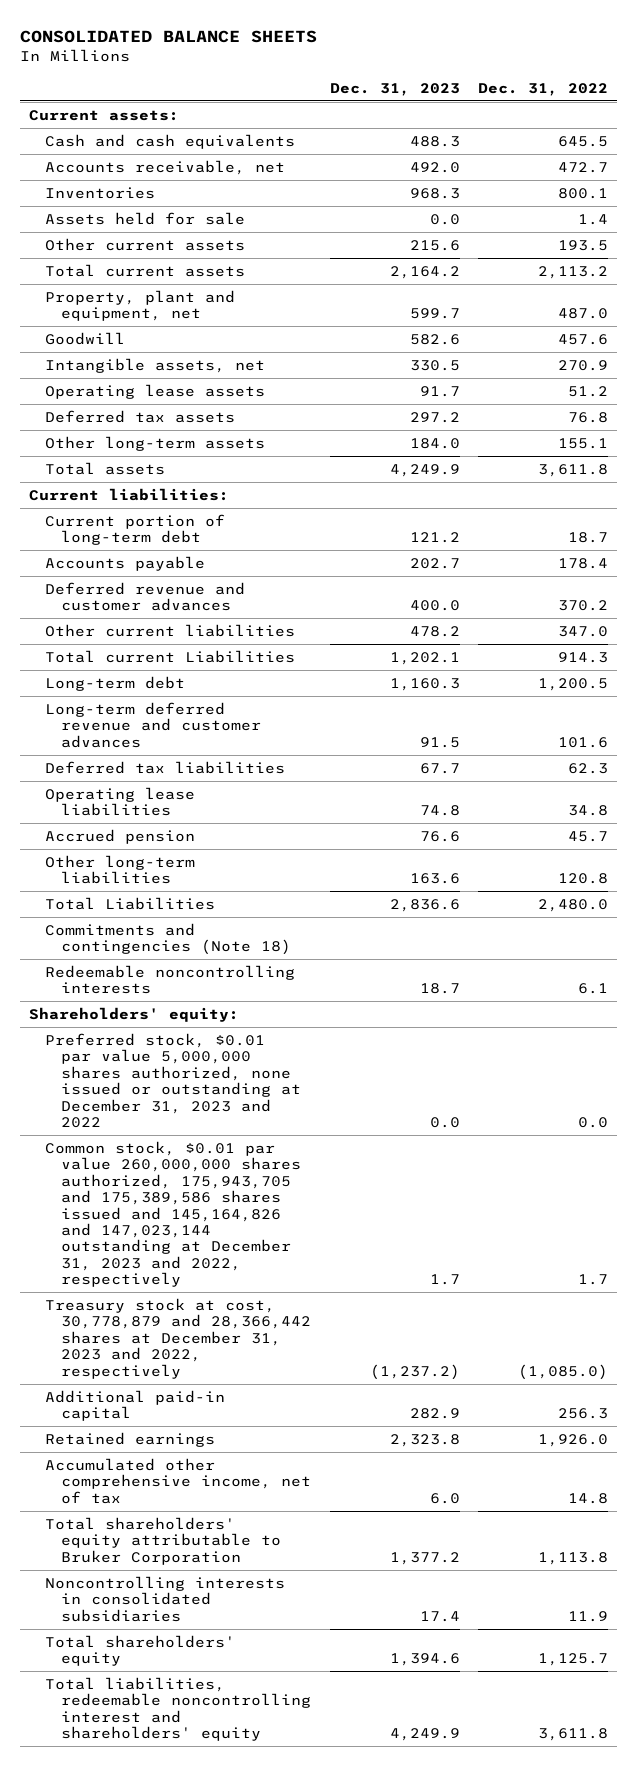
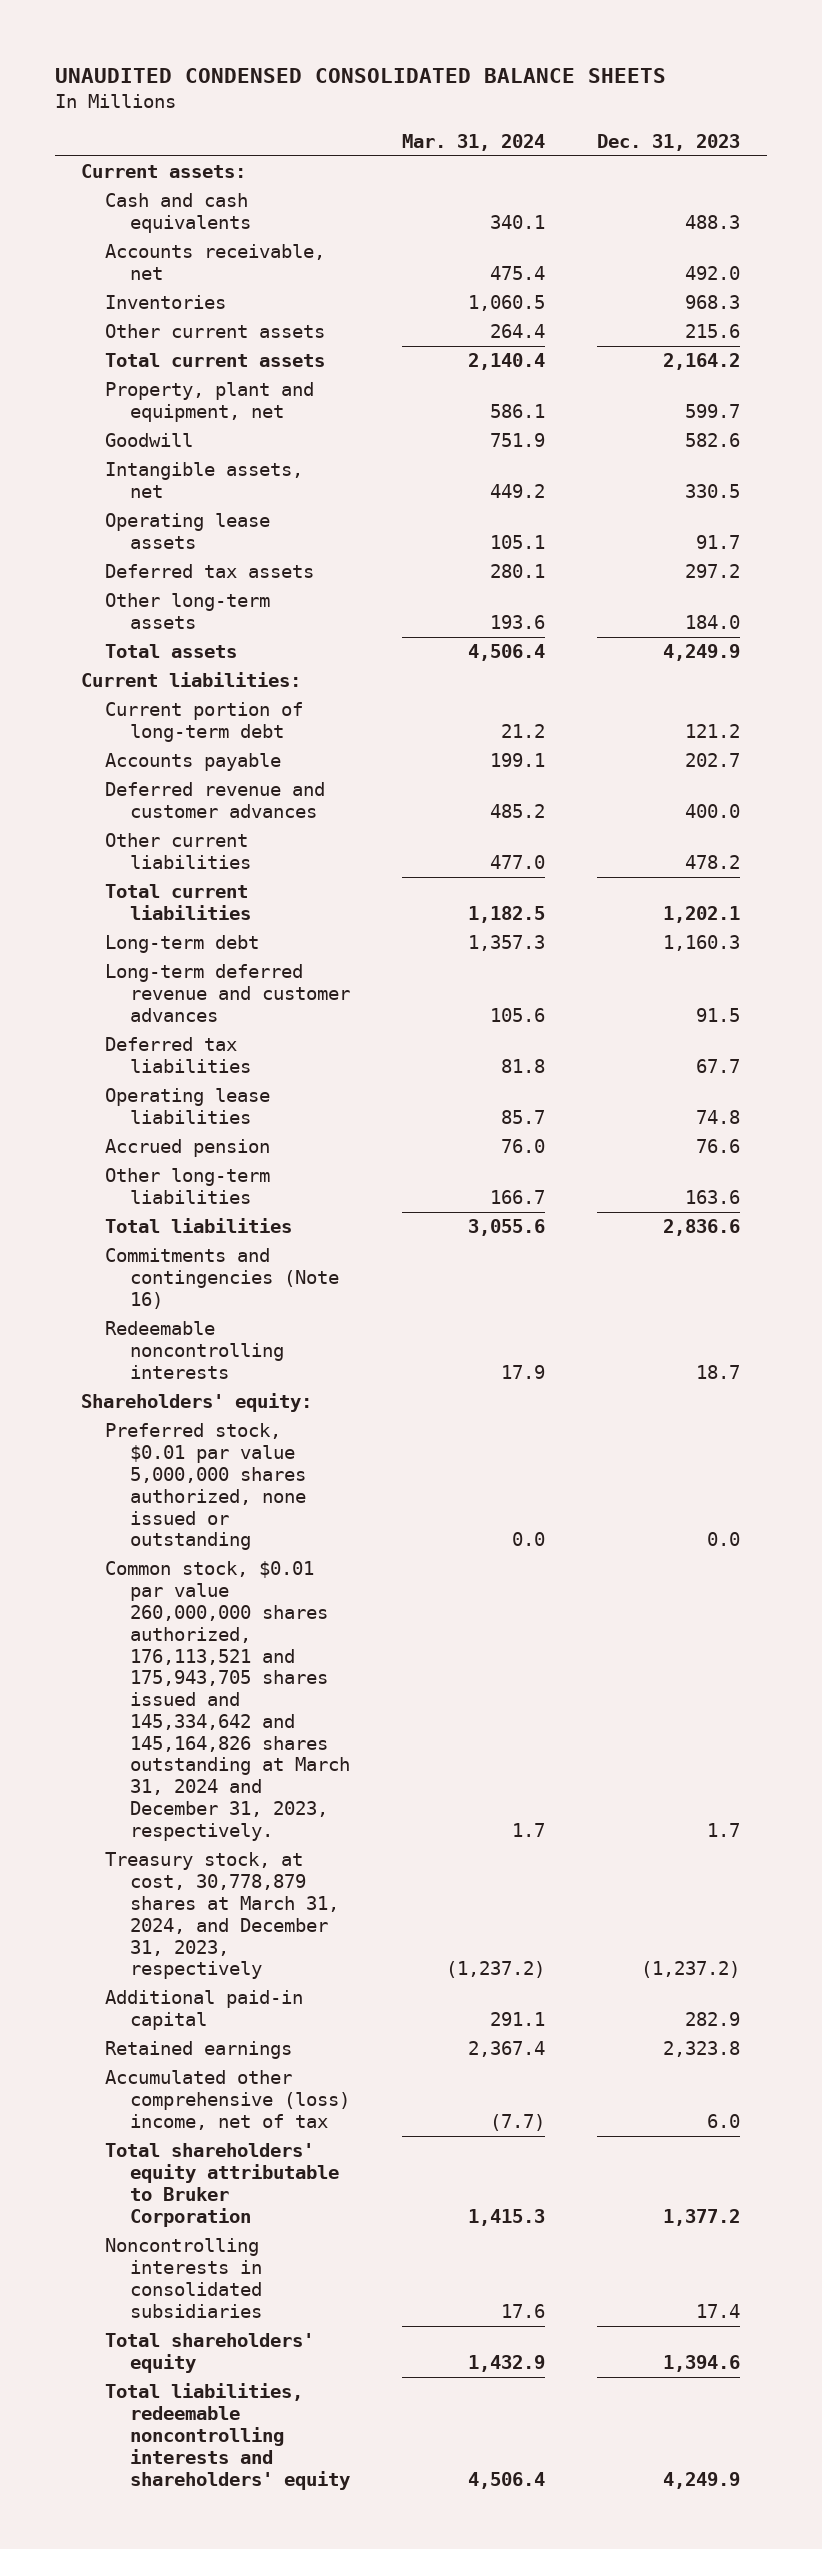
- CONSOLIDATED BALANCE SHEETS
+ UNAUDITED CONDENSED CONSOLIDATED BALANCE SHEETS
- | Dec. 31, 2023 | Dec. 31, 2022
+ | Mar. 31, 2024 | Dec. 31, 2023
- Assets held for sale | 0.0 | 1.4
- Total current Liabilities | 1,202.1 | 914.3
+ Total current liabilities | 1,182.5 | 1,202.1
- Total Liabilities | 2,836.6 | 2,480.0
- Commitments and contingencies (Note 18)
+ Total liabilities | 3,055.6 | 2,836.6
+ Commitments and contingencies (Note 16)
- Preferred stock, $0.01 par value 5,000,000 shares authorized, none issued or outstanding at December 31, 2023 and 2022 | 0.0 | 0.0
- Common stock, $0.01 par value 260,000,000 shares authorized, 175,943,705 and 175,389,586 shares issued and 145,164,826 and 147,023,144 outstanding at December 31, 2023 and 2022, respectively | 1.7 | 1.7
- Treasury stock at cost, 30,778,879 and 28,366,442 shares at December 31, 2023 and 2022, respectively | (1,237.2) | (1,085.0)
+ Preferred stock, $0.01 par value 5,000,000 shares authorized, none issued or outstanding | 0.0 | 0.0
+ Common stock, $0.01 par value 260,000,000 shares authorized, 176,113,521 and 175,943,705 shares issued and 145,334,642 and 145,164,826 shares outstanding at March 31, 2024 and December 31, 2023, respectively. | 1.7 | 1.7
+ Treasury stock, at cost, 30,778,879 shares at March 31, 2024, and December 31, 2023, respectively | (1,237.2) | (1,237.2)
- Accumulated other comprehensive income, net of tax | 6.0 | 14.8
+ Accumulated other comprehensive (loss) income, net of tax | (7.7) | 6.0
- Total liabilities, redeemable noncontrolling interest and shareholders' equity | 4,249.9 | 3,611.8
+ Total liabilities, redeemable noncontrolling interests and shareholders' equity | 4,506.4 | 4,249.9

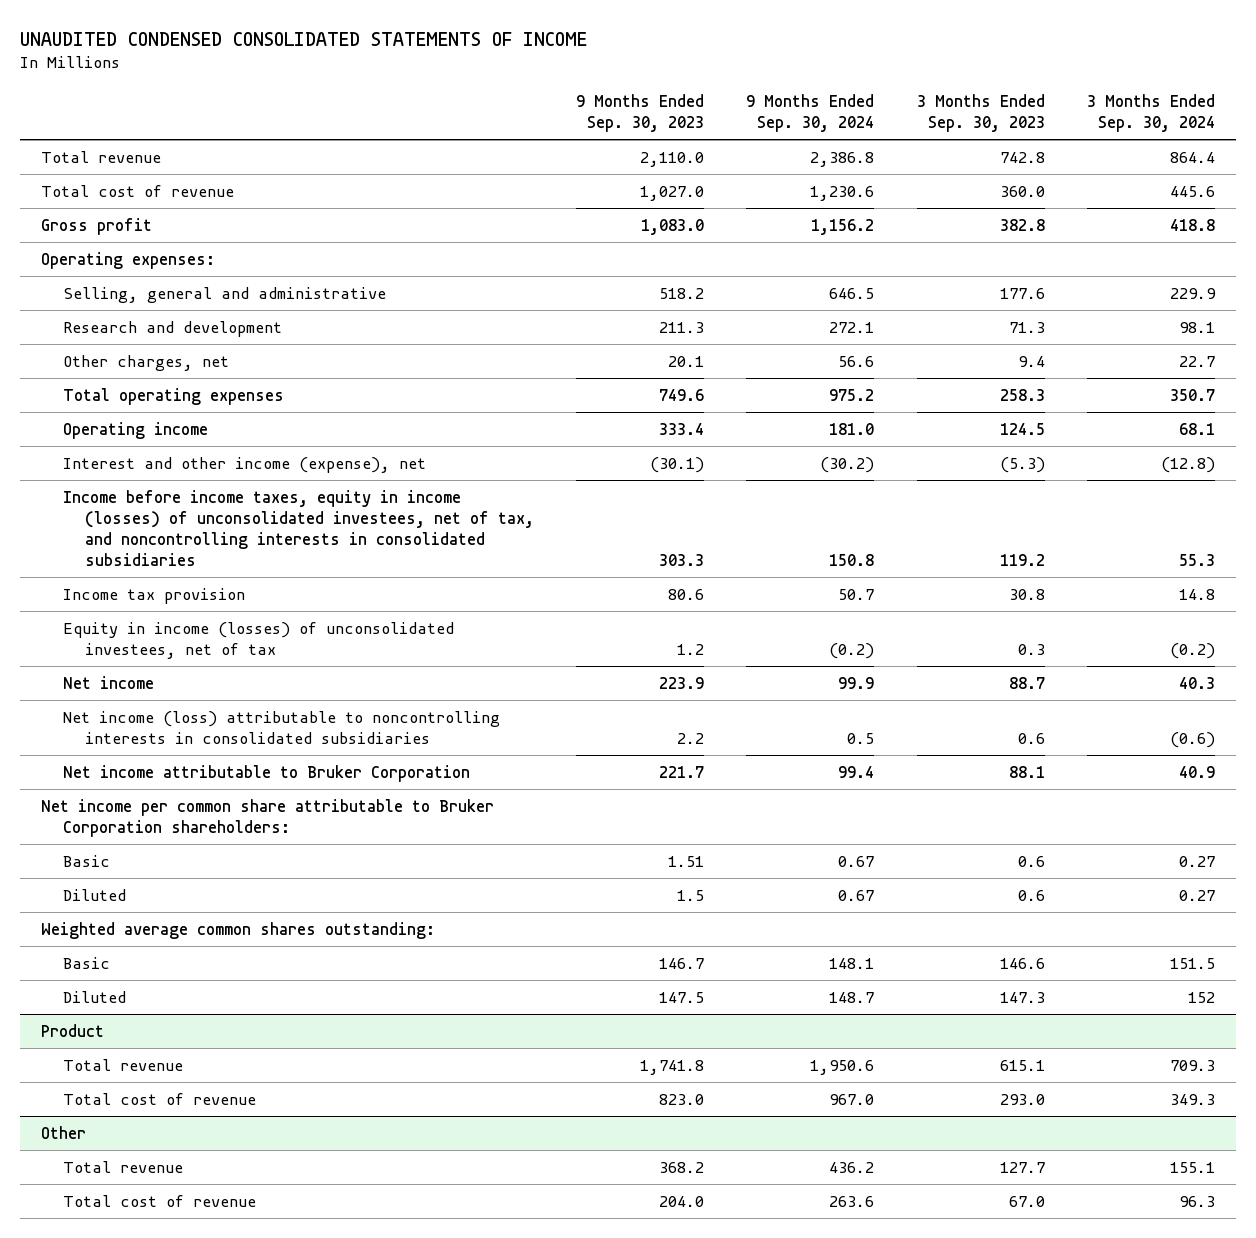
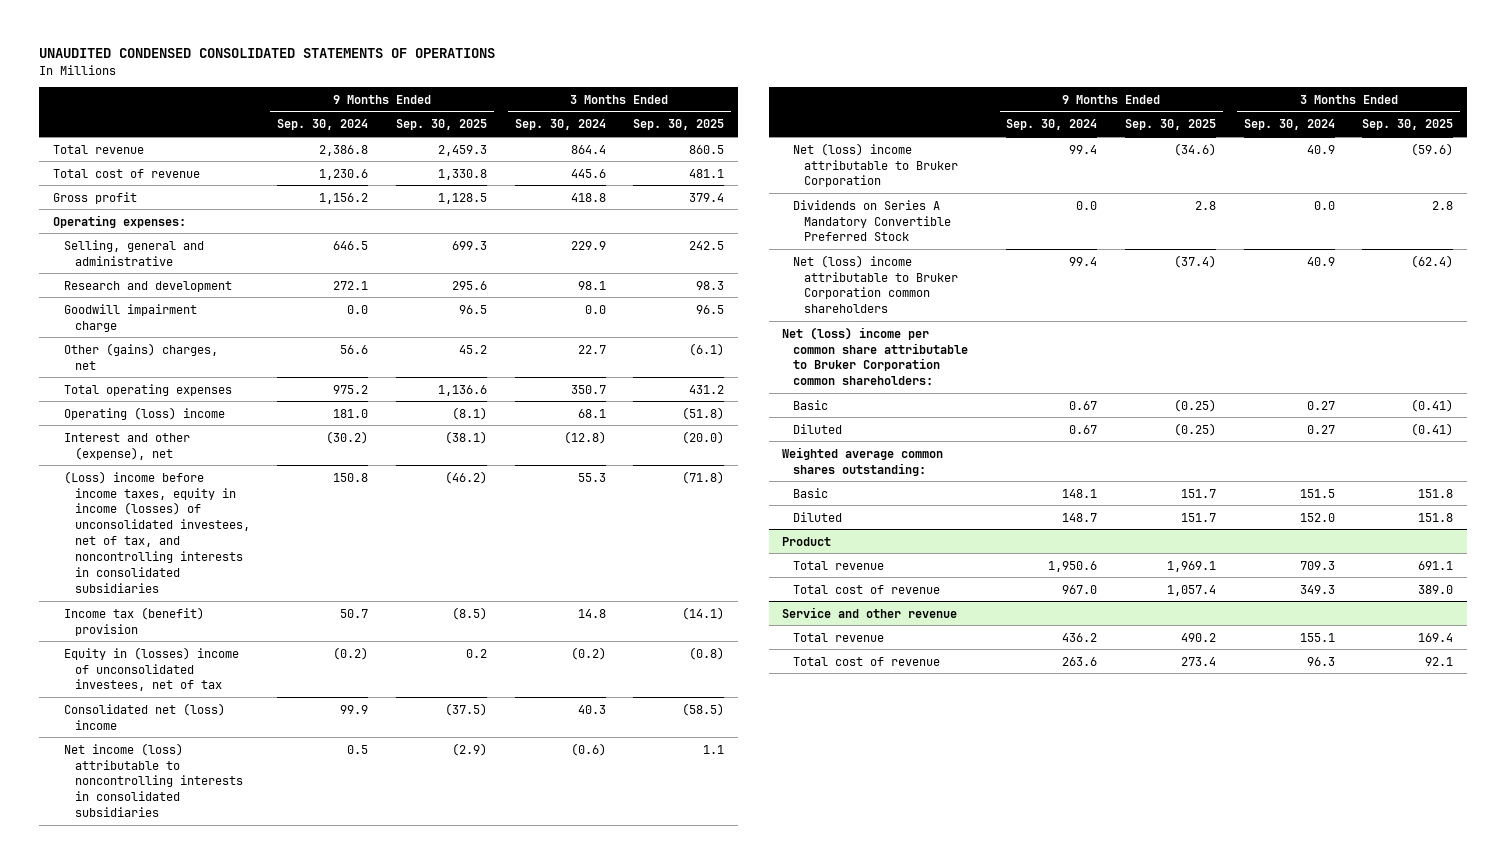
- UNAUDITED CONDENSED CONSOLIDATED STATEMENTS OF INCOME
+ UNAUDITED CONDENSED CONSOLIDATED STATEMENTS OF OPERATIONS
- | 9 Months Ended Sep. 30, 2023 | 9 Months Ended Sep. 30, 2024 | 3 Months Ended Sep. 30, 2023 | 3 Months Ended Sep. 30, 2024
+ | 9 Months Ended Sep. 30, 2024 | 9 Months Ended Sep. 30, 2025 | 3 Months Ended Sep. 30, 2024 | 3 Months Ended Sep. 30, 2025
- Other charges, net | 20.1 | 56.6 | 9.4 | 22.7
+ Goodwill impairment charge | 0.0 | 96.5 | 0.0 | 96.5
+ Other (gains) charges, net | 56.6 | 45.2 | 22.7 | (6.1)
- Operating income | 333.4 | 181.0 | 124.5 | 68.1
- Interest and other income (expense), net | (30.1) | (30.2) | (5.3) | (12.8)
- Income before income taxes, equity in income (losses) of unconsolidated investees, net of tax, and noncontrolling interests in consolidated subsidiaries | 303.3 | 150.8 | 119.2 | 55.3
- Income tax provision | 80.6 | 50.7 | 30.8 | 14.8
- Equity in income (losses) of unconsolidated investees, net of tax | 1.2 | (0.2) | 0.3 | (0.2)
- Net income | 223.9 | 99.9 | 88.7 | 40.3
+ Operating (loss) income | 181.0 | (8.1) | 68.1 | (51.8)
+ Interest and other (expense), net | (30.2) | (38.1) | (12.8) | (20.0)
+ (Loss) income before income taxes, equity in income (losses) of unconsolidated investees, net of tax, and noncontrolling interests in consolidated subsidiaries | 150.8 | (46.2) | 55.3 | (71.8)
+ Income tax (benefit) provision | 50.7 | (8.5) | 14.8 | (14.1)
+ Equity in (losses) income of unconsolidated investees, net of tax | (0.2) | 0.2 | (0.2) | (0.8)
+ Consolidated net (loss) income | 99.9 | (37.5) | 40.3 | (58.5)
- Net income attributable to Bruker Corporation | 221.7 | 99.4 | 88.1 | 40.9
- Net income per common share attributable to Bruker Corporation shareholders:
+ Net (loss) income attributable to Bruker Corporation | 99.4 | (34.6) | 40.9 | (59.6)
+ Dividends on Series A Mandatory Convertible Preferred Stock | 0.0 | 2.8 | 0.0 | 2.8
+ Net (loss) income attributable to Bruker Corporation common shareholders | 99.4 | (37.4) | 40.9 | (62.4)
+ Net (loss) income per common share attributable to Bruker Corporation common shareholders:
- Diluted | 147.5 | 148.7 | 147.3 | 152
+ Diluted | 148.7 | 151.7 | 152.0 | 151.8
- Other
+ Service and other revenue

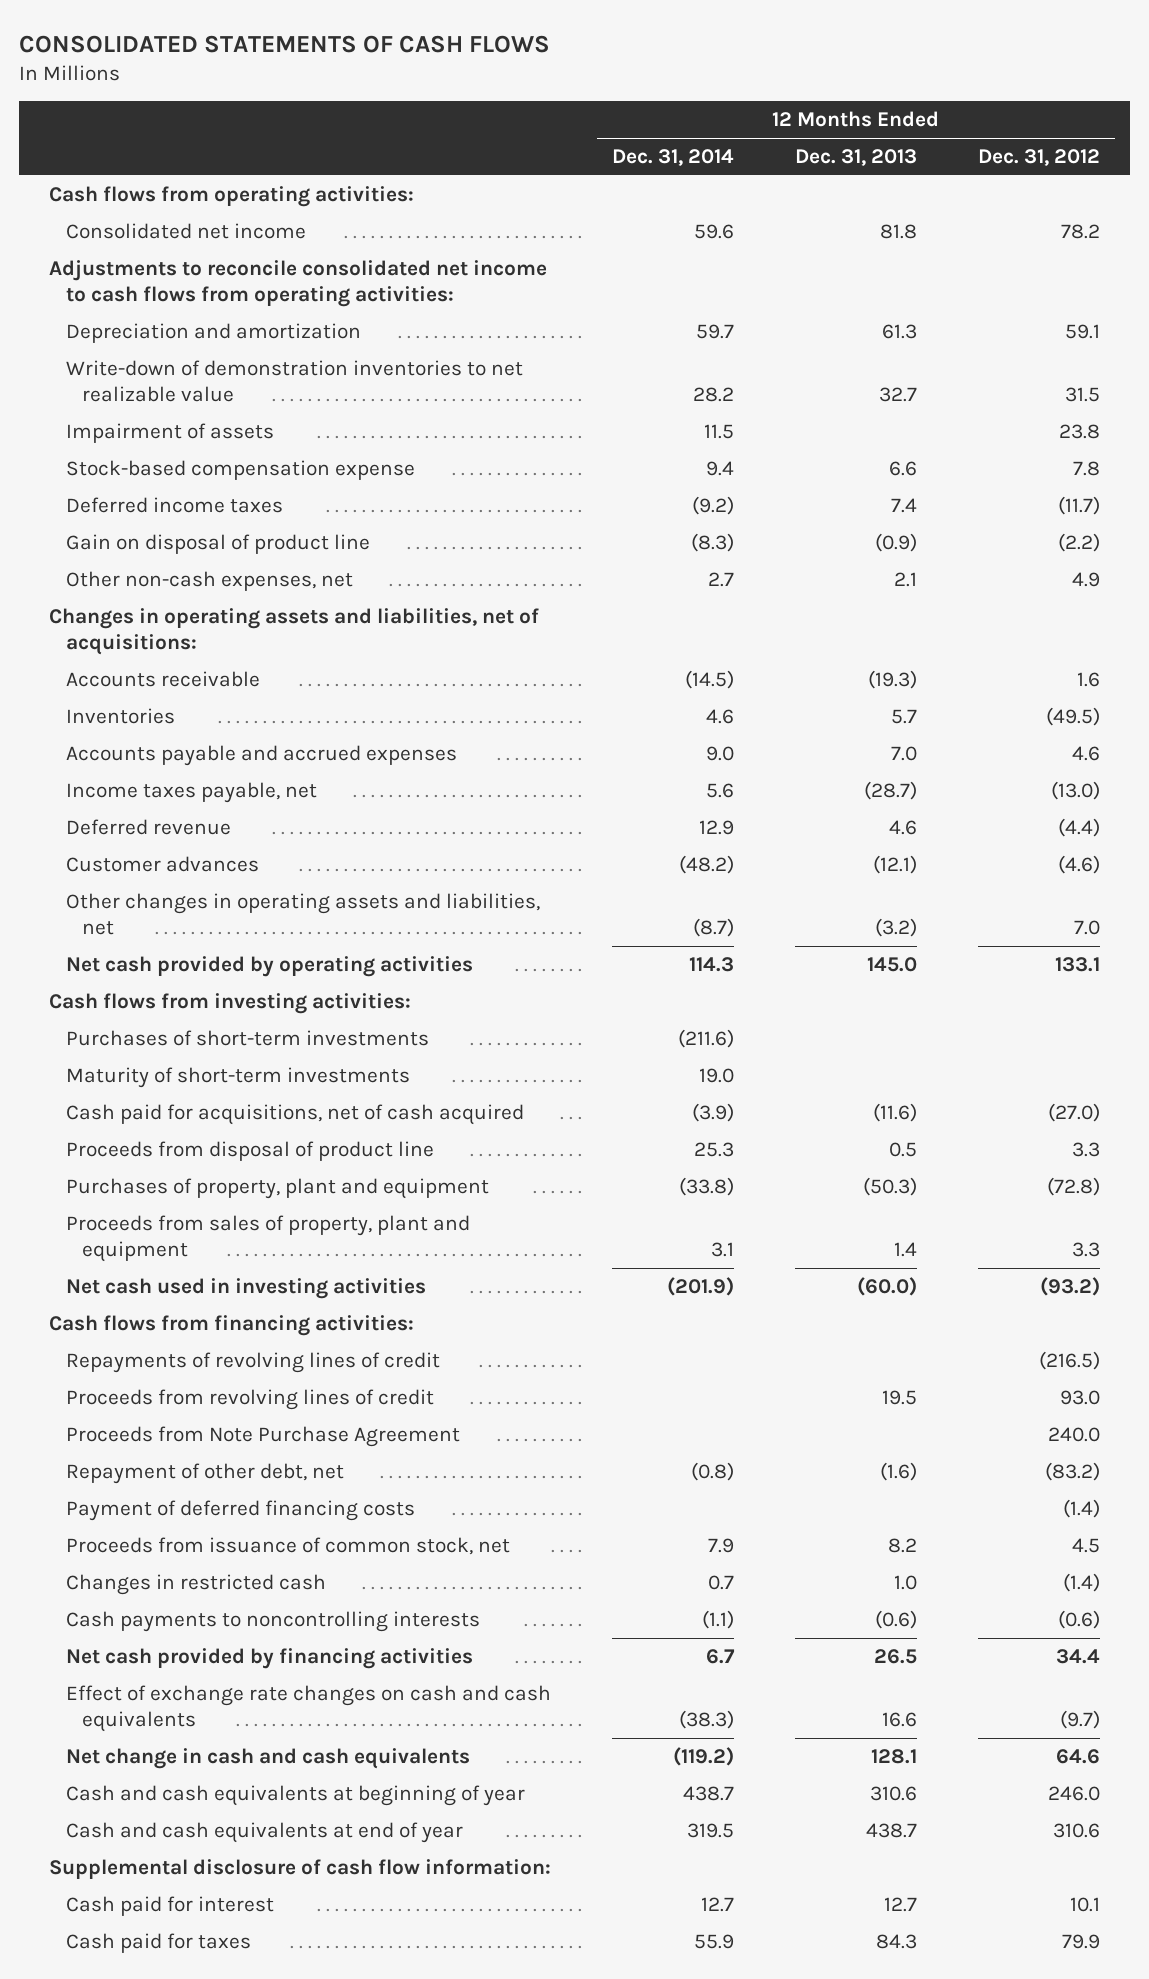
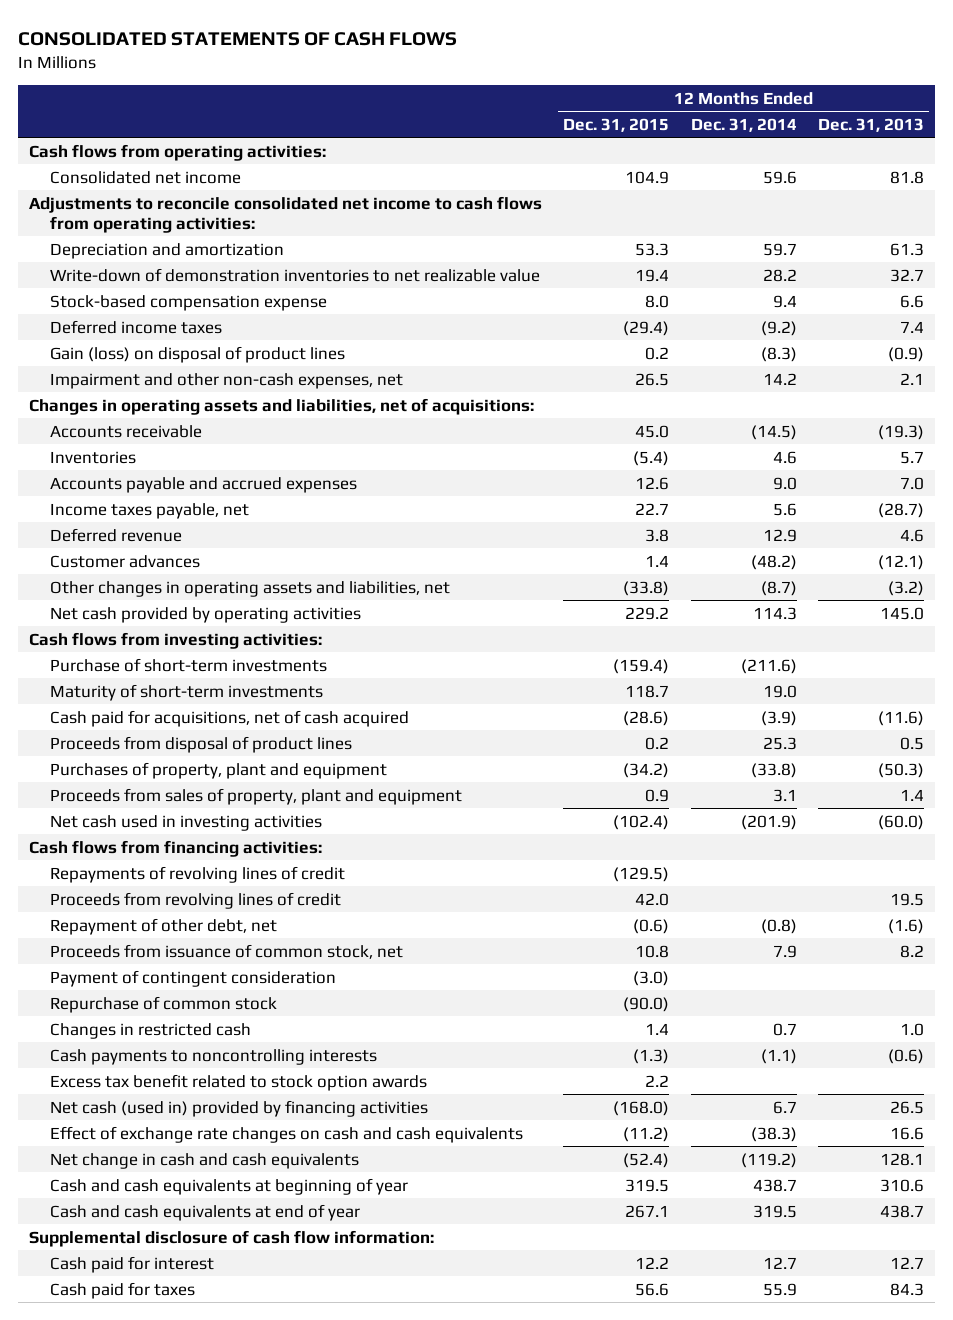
- | 12 Months Ended Dec. 31, 2014 | 12 Months Ended Dec. 31, 2013 | 12 Months Ended Dec. 31, 2012
+ | 12 Months Ended Dec. 31, 2015 | 12 Months Ended Dec. 31, 2014 | 12 Months Ended Dec. 31, 2013
- Impairment of assets | 11.5 | | 23.8
- Gain on disposal of product line | (8.3) | (0.9) | (2.2)
- Other non-cash expenses, net | 2.7 | 2.1 | 4.9
+ Gain (loss) on disposal of product lines | 0.2 | (8.3) | (0.9)
+ Impairment and other non-cash expenses, net | 26.5 | 14.2 | 2.1
- Purchases of short-term investments | (211.6) | |
+ Purchase of short-term investments | (159.4) | (211.6) |
- Proceeds from disposal of product line | 25.3 | 0.5 | 3.3
+ Proceeds from disposal of product lines | 0.2 | 25.3 | 0.5
- Proceeds from Note Purchase Agreement | | | 240.0
- Payment of deferred financing costs | | | (1.4)
+ Payment of contingent consideration | (3.0) | |
+ Repurchase of common stock | (90.0) | |
- Net cash provided by financing activities | 6.7 | 26.5 | 34.4
+ Excess tax benefit related to stock option awards | 2.2 | |
+ Net cash (used in) provided by financing activities | (168.0) | 6.7 | 26.5

